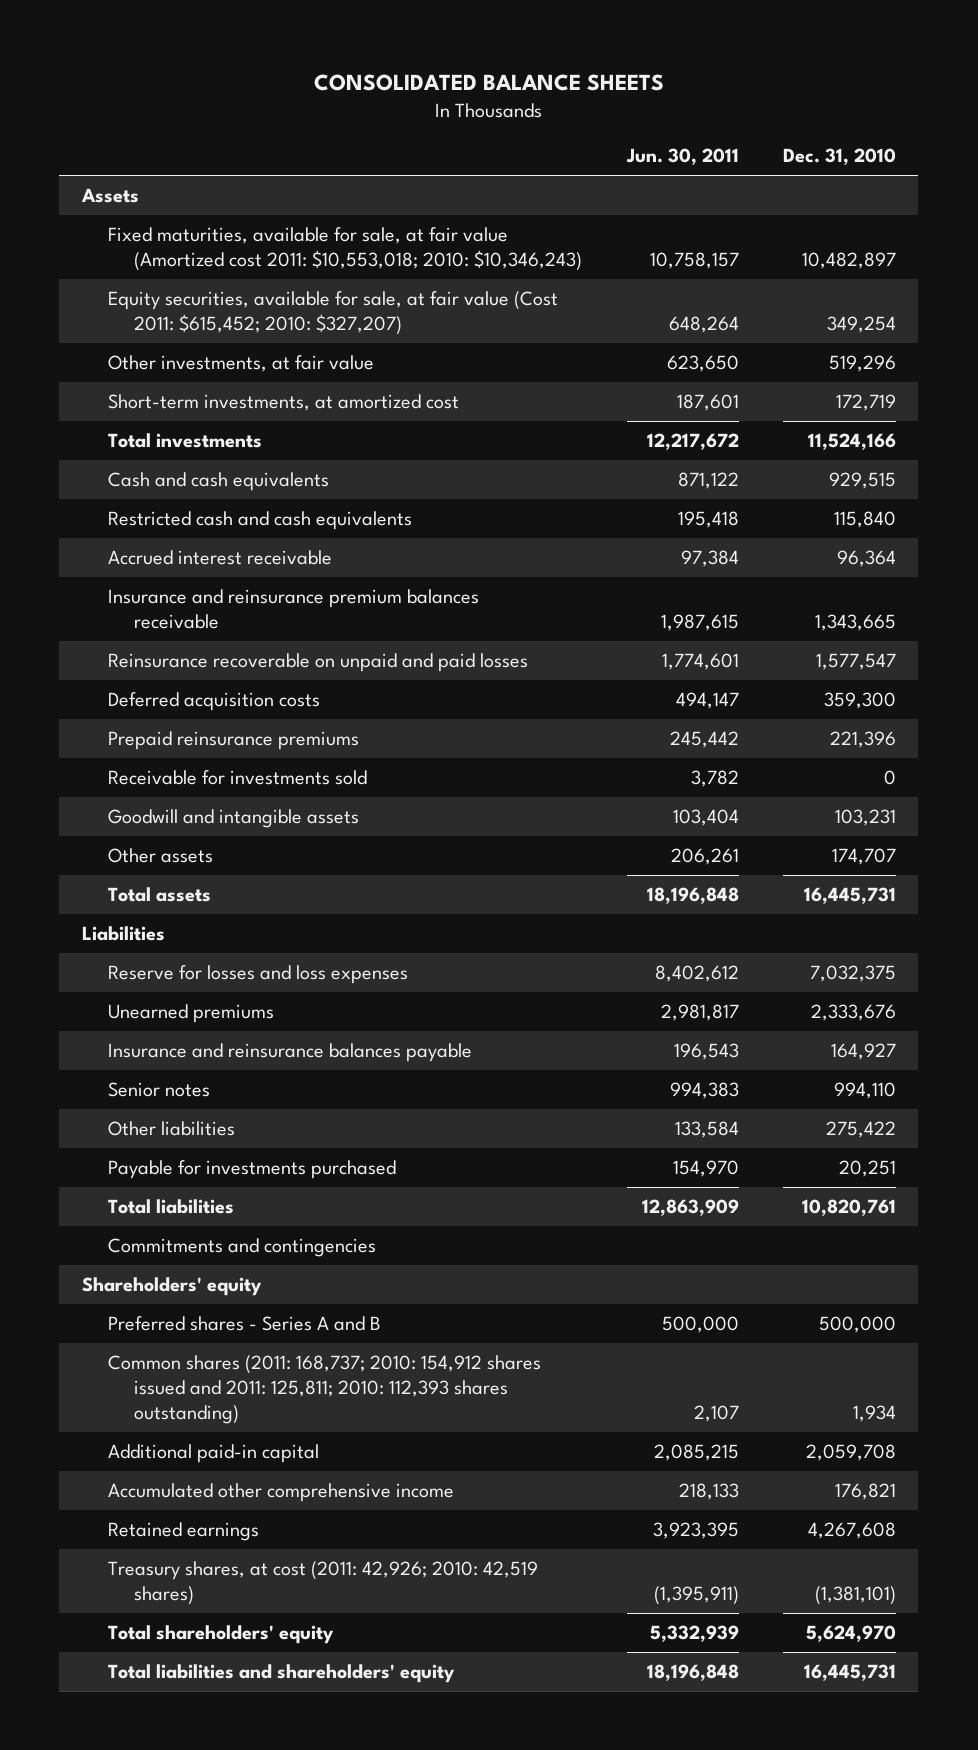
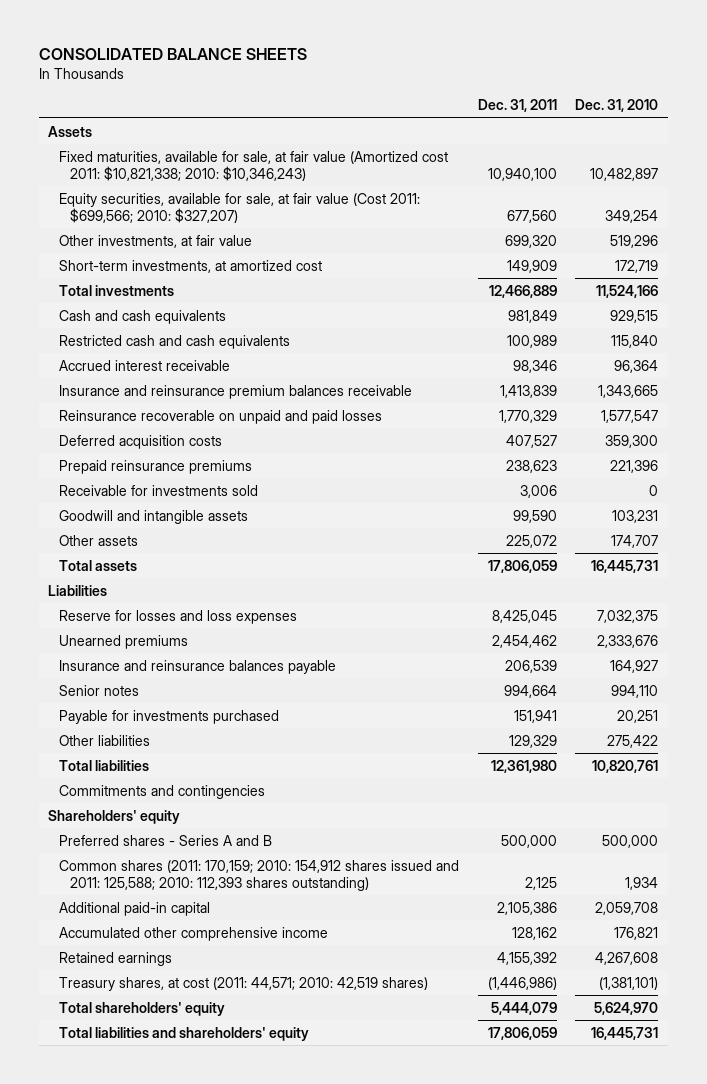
- | Jun. 30, 2011 | Dec. 31, 2010
+ | Dec. 31, 2011 | Dec. 31, 2010
- Fixed maturities, available for sale, at fair value (Amortized cost 2011: $10,553,018; 2010: $10,346,243) | 10,758,157 | 10,482,897
- Equity securities, available for sale, at fair value (Cost 2011: $615,452; 2010: $327,207) | 648,264 | 349,254
+ Fixed maturities, available for sale, at fair value (Amortized cost 2011: $10,821,338; 2010: $10,346,243) | 10,940,100 | 10,482,897
+ Equity securities, available for sale, at fair value (Cost 2011: $699,566; 2010: $327,207) | 677,560 | 349,254
moved down: Other liabilities | 129,329 | 275,422
- Common shares (2011: 168,737; 2010: 154,912 shares issued and 2011: 125,811; 2010: 112,393 shares outstanding) | 2,107 | 1,934
+ Common shares (2011: 170,159; 2010: 154,912 shares issued and 2011: 125,588; 2010: 112,393 shares outstanding) | 2,125 | 1,934
- Treasury shares, at cost (2011: 42,926; 2010: 42,519 shares) | (1,395,911) | (1,381,101)
+ Treasury shares, at cost (2011: 44,571; 2010: 42,519 shares) | (1,446,986) | (1,381,101)

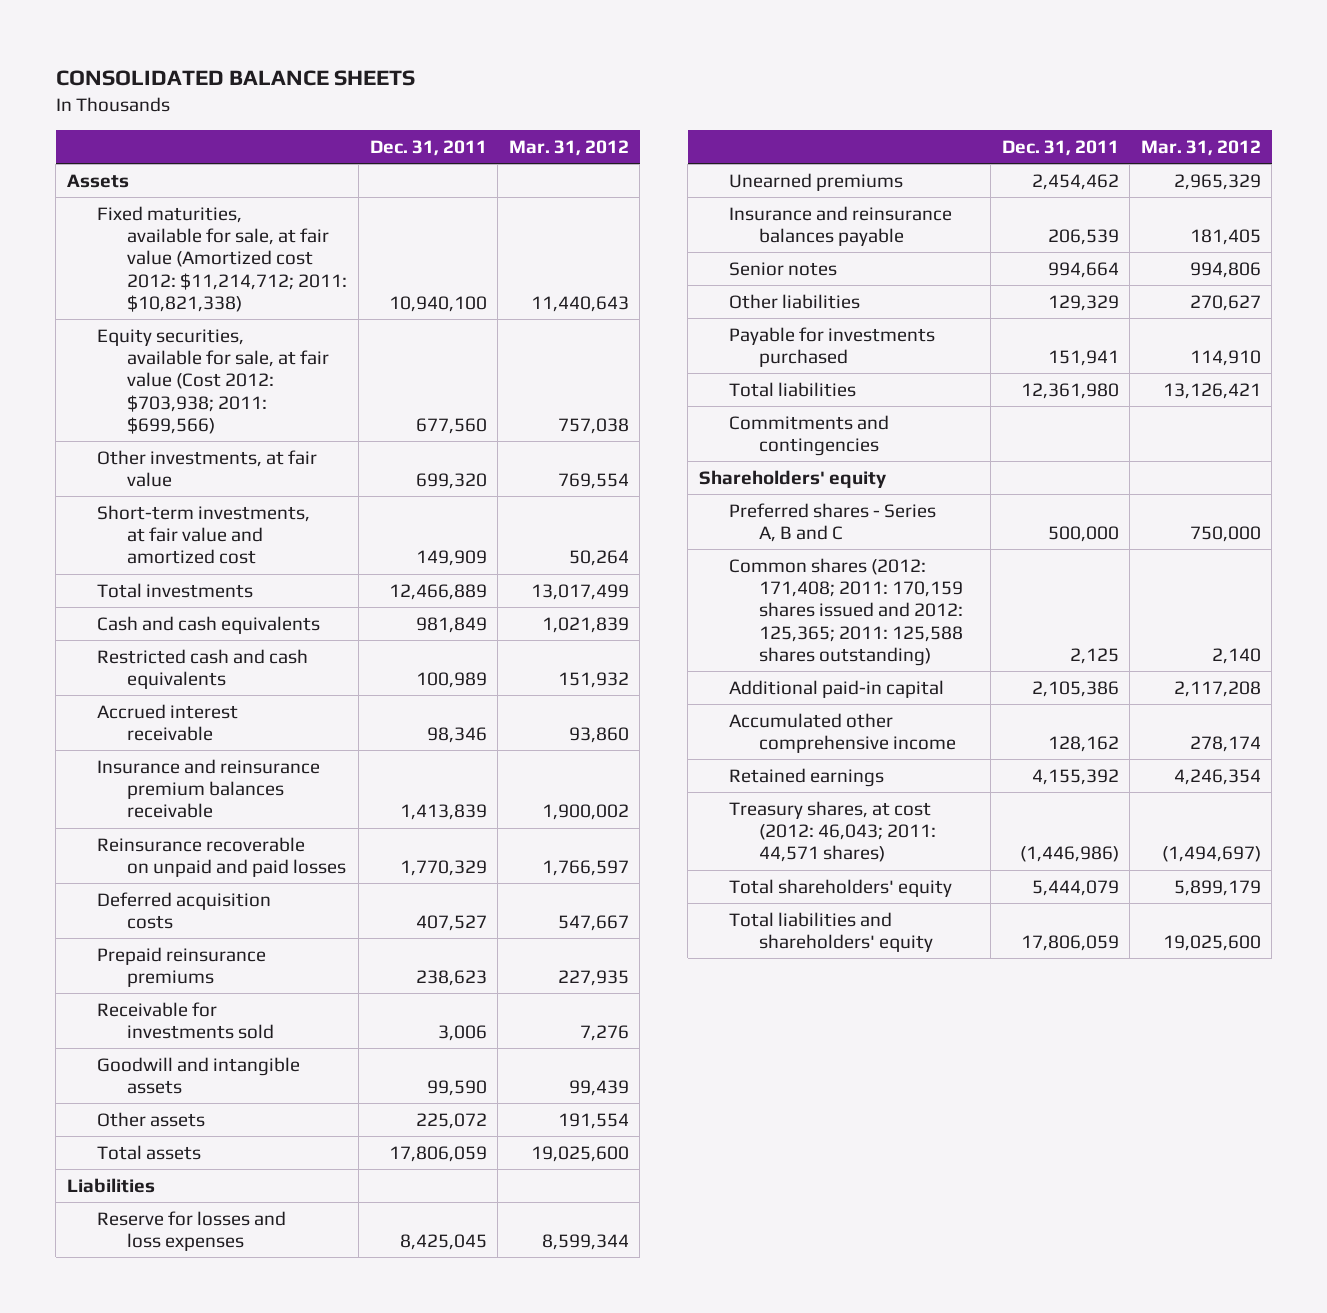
- | Dec. 31, 2011 | Dec. 31, 2010
+ | Dec. 31, 2011 | Mar. 31, 2012
- Fixed maturities, available for sale, at fair value (Amortized cost 2011: $10,821,338; 2010: $10,346,243) | 10,940,100 | 10,482,897
- Equity securities, available for sale, at fair value (Cost 2011: $699,566; 2010: $327,207) | 677,560 | 349,254
+ Fixed maturities, available for sale, at fair value (Amortized cost 2012: $11,214,712; 2011: $10,821,338) | 10,940,100 | 11,440,643
+ Equity securities, available for sale, at fair value (Cost 2012: $703,938; 2011: $699,566) | 677,560 | 757,038
- Short-term investments, at amortized cost | 149,909 | 172,719
+ Short-term investments, at fair value and amortized cost | 149,909 | 50,264
moved down: Payable for investments purchased | 151,941 | 114,910
- Preferred shares - Series A and B | 500,000 | 500,000
- Common shares (2011: 170,159; 2010: 154,912 shares issued and 2011: 125,588; 2010: 112,393 shares outstanding) | 2,125 | 1,934
+ Preferred shares - Series A, B and C | 500,000 | 750,000
+ Common shares (2012: 171,408; 2011: 170,159 shares issued and 2012: 125,365; 2011: 125,588 shares outstanding) | 2,125 | 2,140
- Treasury shares, at cost (2011: 44,571; 2010: 42,519 shares) | (1,446,986) | (1,381,101)
+ Treasury shares, at cost (2012: 46,043; 2011: 44,571 shares) | (1,446,986) | (1,494,697)

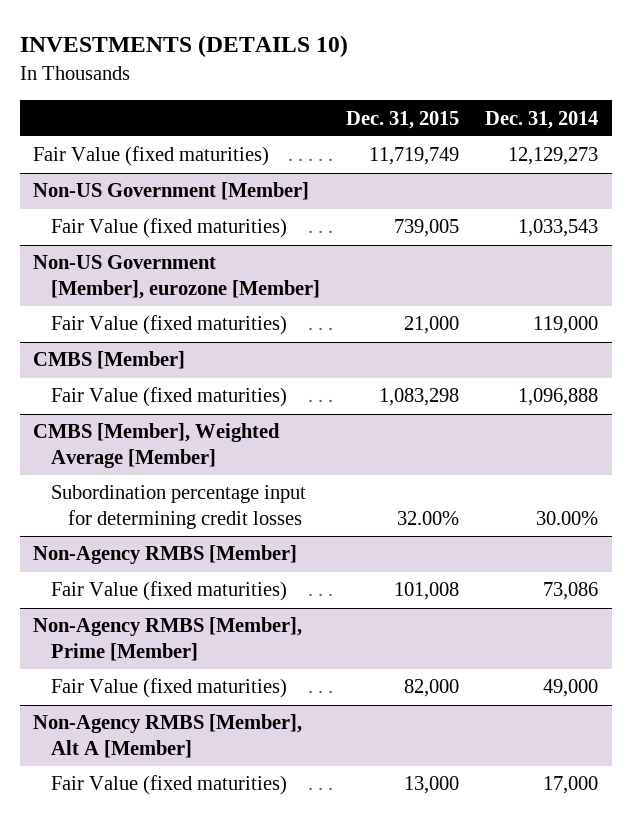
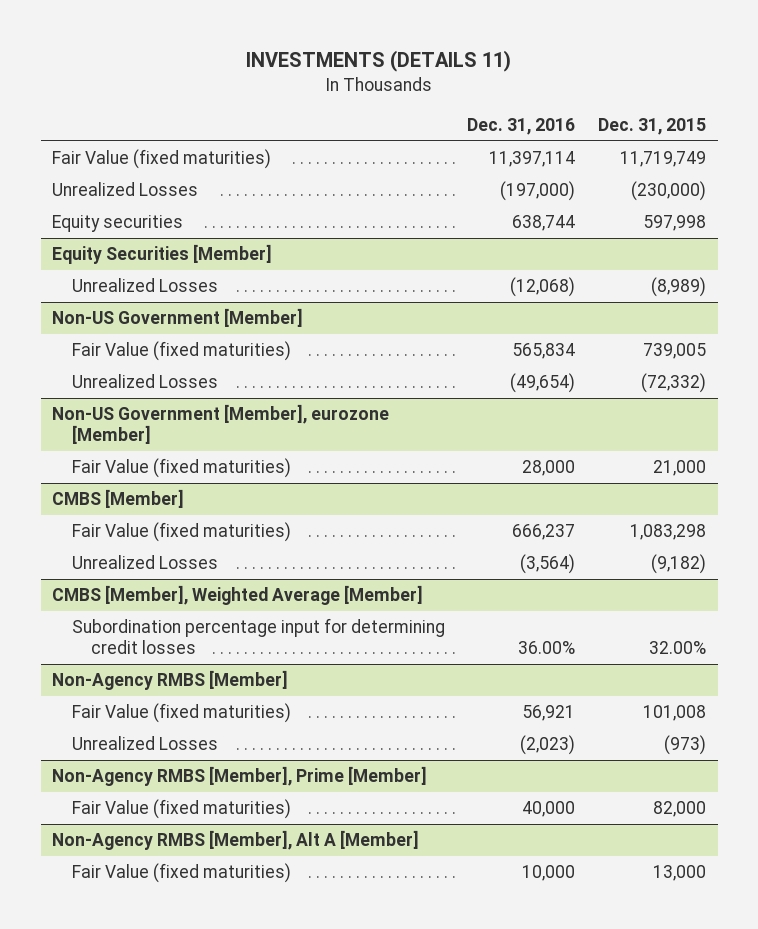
- INVESTMENTS (DETAILS 10)
+ INVESTMENTS (DETAILS 11)
- | Dec. 31, 2015 | Dec. 31, 2014
+ | Dec. 31, 2016 | Dec. 31, 2015
+ Unrealized Losses | (197,000) | (230,000)
+ Equity securities | 638,744 | 597,998
+ Equity Securities [Member]
+ Unrealized Losses | (12,068) | (8,989)
@ Non-US Government [Member]
+ Unrealized Losses | (49,654) | (72,332)
@ CMBS [Member]
+ Unrealized Losses | (3,564) | (9,182)
@ Non-Agency RMBS [Member]
+ Unrealized Losses | (2,023) | (973)

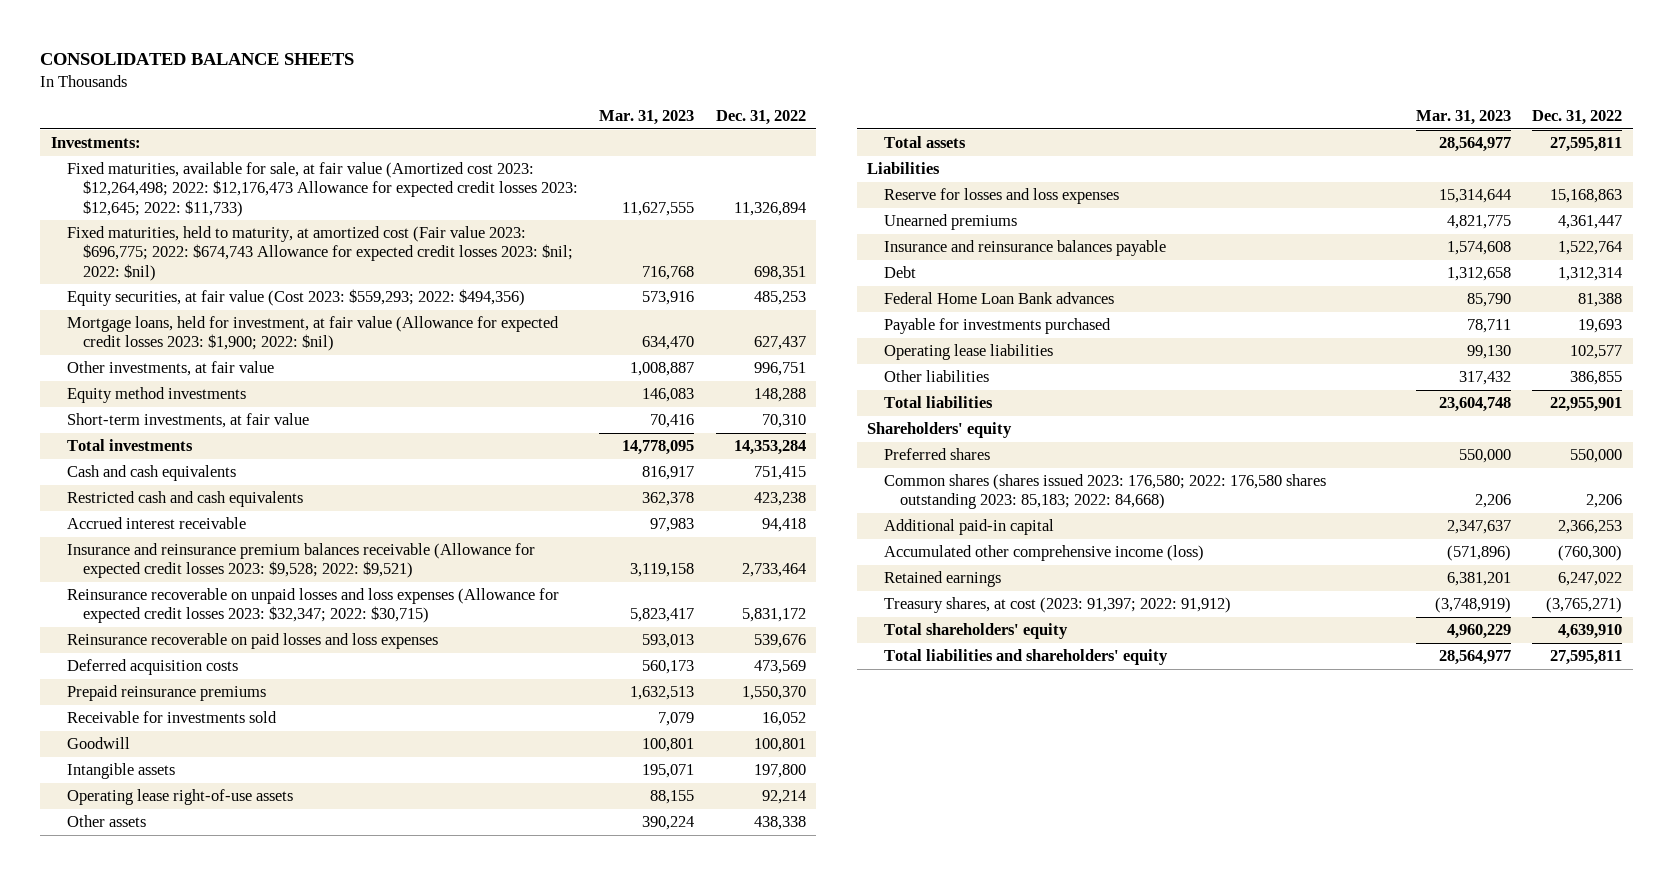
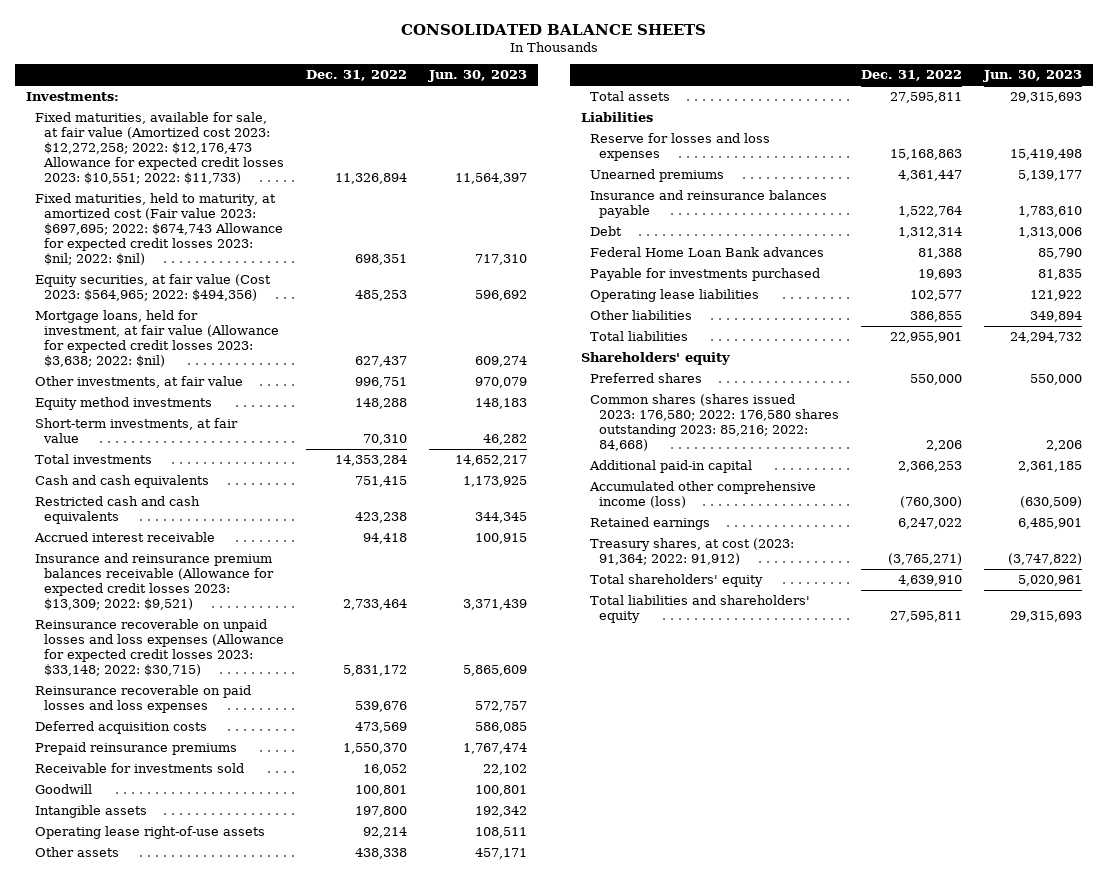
- | Mar. 31, 2023 | Dec. 31, 2022
+ | Dec. 31, 2022 | Jun. 30, 2023
- Fixed maturities, available for sale, at fair value (Amortized cost 2023: $12,264,498; 2022: $12,176,473 Allowance for expected credit losses 2023: $12,645; 2022: $11,733) | 11,627,555 | 11,326,894
- Fixed maturities, held to maturity, at amortized cost (Fair value 2023: $696,775; 2022: $674,743 Allowance for expected credit losses 2023: $nil; 2022: $nil) | 716,768 | 698,351
- Equity securities, at fair value (Cost 2023: $559,293; 2022: $494,356) | 573,916 | 485,253
- Mortgage loans, held for investment, at fair value (Allowance for expected credit losses 2023: $1,900; 2022: $nil) | 634,470 | 627,437
+ Fixed maturities, available for sale, at fair value (Amortized cost 2023: $12,272,258; 2022: $12,176,473 Allowance for expected credit losses 2023: $10,551; 2022: $11,733) | 11,326,894 | 11,564,397
+ Fixed maturities, held to maturity, at amortized cost (Fair value 2023: $697,695; 2022: $674,743 Allowance for expected credit losses 2023: $nil; 2022: $nil) | 698,351 | 717,310
+ Equity securities, at fair value (Cost 2023: $564,965; 2022: $494,356) | 485,253 | 596,692
+ Mortgage loans, held for investment, at fair value (Allowance for expected credit losses 2023: $3,638; 2022: $nil) | 627,437 | 609,274
- Insurance and reinsurance premium balances receivable (Allowance for expected credit losses 2023: $9,528; 2022: $9,521) | 3,119,158 | 2,733,464
- Reinsurance recoverable on unpaid losses and loss expenses (Allowance for expected credit losses 2023: $32,347; 2022: $30,715) | 5,823,417 | 5,831,172
+ Insurance and reinsurance premium balances receivable (Allowance for expected credit losses 2023: $13,309; 2022: $9,521) | 2,733,464 | 3,371,439
+ Reinsurance recoverable on unpaid losses and loss expenses (Allowance for expected credit losses 2023: $33,148; 2022: $30,715) | 5,831,172 | 5,865,609
- Common shares (shares issued 2023: 176,580; 2022: 176,580 shares outstanding 2023: 85,183; 2022: 84,668) | 2,206 | 2,206
+ Common shares (shares issued 2023: 176,580; 2022: 176,580 shares outstanding 2023: 85,216; 2022: 84,668) | 2,206 | 2,206
- Treasury shares, at cost (2023: 91,397; 2022: 91,912) | (3,748,919) | (3,765,271)
+ Treasury shares, at cost (2023: 91,364; 2022: 91,912) | (3,765,271) | (3,747,822)

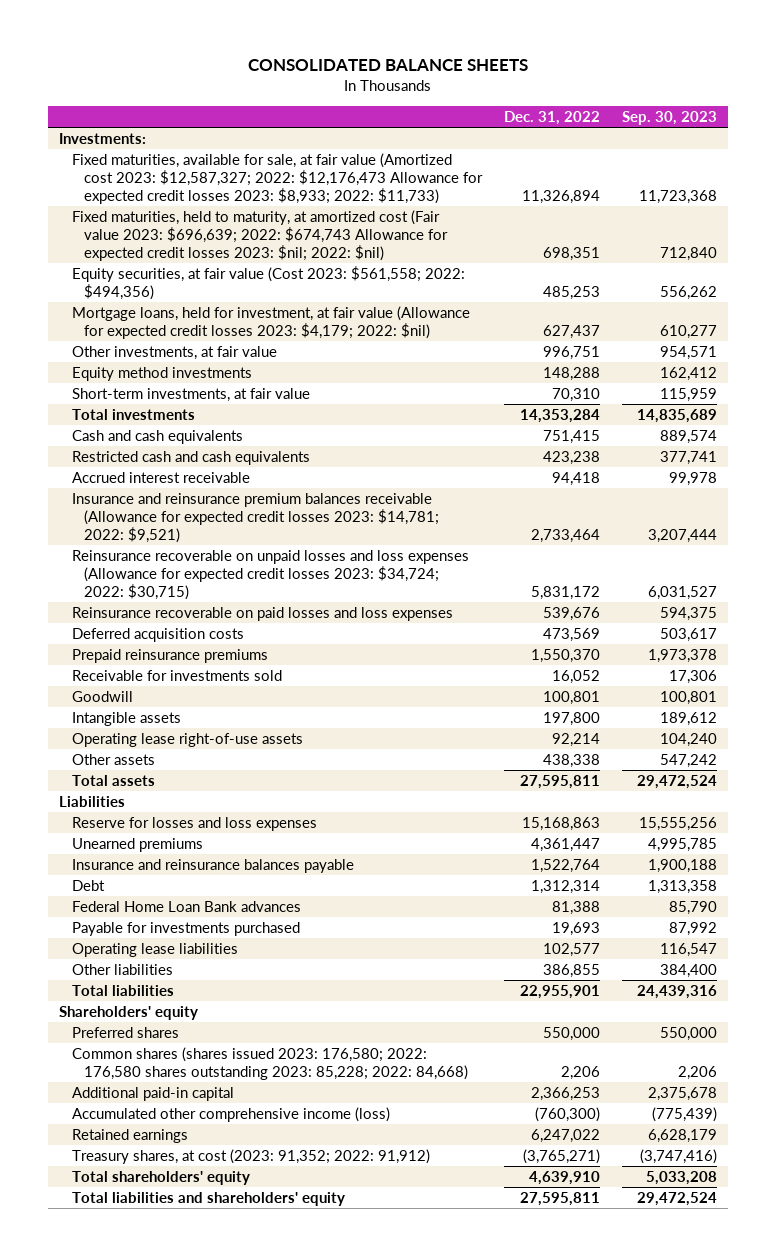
- | Dec. 31, 2022 | Jun. 30, 2023
+ | Dec. 31, 2022 | Sep. 30, 2023
- Fixed maturities, available for sale, at fair value (Amortized cost 2023: $12,272,258; 2022: $12,176,473 Allowance for expected credit losses 2023: $10,551; 2022: $11,733) | 11,326,894 | 11,564,397
- Fixed maturities, held to maturity, at amortized cost (Fair value 2023: $697,695; 2022: $674,743 Allowance for expected credit losses 2023: $nil; 2022: $nil) | 698,351 | 717,310
- Equity securities, at fair value (Cost 2023: $564,965; 2022: $494,356) | 485,253 | 596,692
- Mortgage loans, held for investment, at fair value (Allowance for expected credit losses 2023: $3,638; 2022: $nil) | 627,437 | 609,274
+ Fixed maturities, available for sale, at fair value (Amortized cost 2023: $12,587,327; 2022: $12,176,473 Allowance for expected credit losses 2023: $8,933; 2022: $11,733) | 11,326,894 | 11,723,368
+ Fixed maturities, held to maturity, at amortized cost (Fair value 2023: $696,639; 2022: $674,743 Allowance for expected credit losses 2023: $nil; 2022: $nil) | 698,351 | 712,840
+ Equity securities, at fair value (Cost 2023: $561,558; 2022: $494,356) | 485,253 | 556,262
+ Mortgage loans, held for investment, at fair value (Allowance for expected credit losses 2023: $4,179; 2022: $nil) | 627,437 | 610,277
- Insurance and reinsurance premium balances receivable (Allowance for expected credit losses 2023: $13,309; 2022: $9,521) | 2,733,464 | 3,371,439
- Reinsurance recoverable on unpaid losses and loss expenses (Allowance for expected credit losses 2023: $33,148; 2022: $30,715) | 5,831,172 | 5,865,609
+ Insurance and reinsurance premium balances receivable (Allowance for expected credit losses 2023: $14,781; 2022: $9,521) | 2,733,464 | 3,207,444
+ Reinsurance recoverable on unpaid losses and loss expenses (Allowance for expected credit losses 2023: $34,724; 2022: $30,715) | 5,831,172 | 6,031,527
- Common shares (shares issued 2023: 176,580; 2022: 176,580 shares outstanding 2023: 85,216; 2022: 84,668) | 2,206 | 2,206
+ Common shares (shares issued 2023: 176,580; 2022: 176,580 shares outstanding 2023: 85,228; 2022: 84,668) | 2,206 | 2,206
- Treasury shares, at cost (2023: 91,364; 2022: 91,912) | (3,765,271) | (3,747,822)
+ Treasury shares, at cost (2023: 91,352; 2022: 91,912) | (3,765,271) | (3,747,416)

